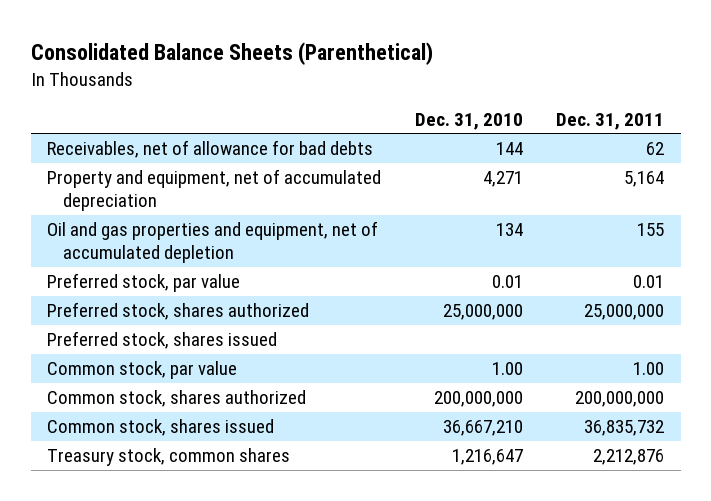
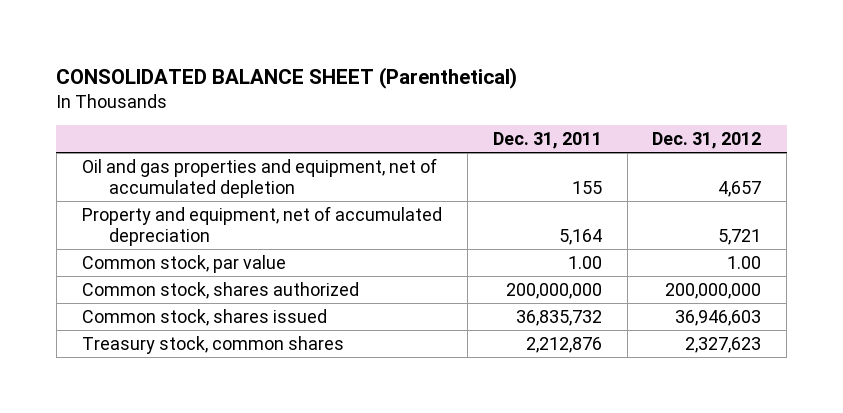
- Consolidated Balance Sheets (Parenthetical)
+ CONSOLIDATED BALANCE SHEET (Parenthetical)
- | Dec. 31, 2010 | Dec. 31, 2011
+ | Dec. 31, 2011 | Dec. 31, 2012
- Receivables, net of allowance for bad debts | 144 | 62
- Preferred stock, par value | 0.01 | 0.01
- Preferred stock, shares authorized | 25,000,000 | 25,000,000
- Preferred stock, shares issued
moved down: Property and equipment, net of accumulated depreciation | 5,164 | 5,721

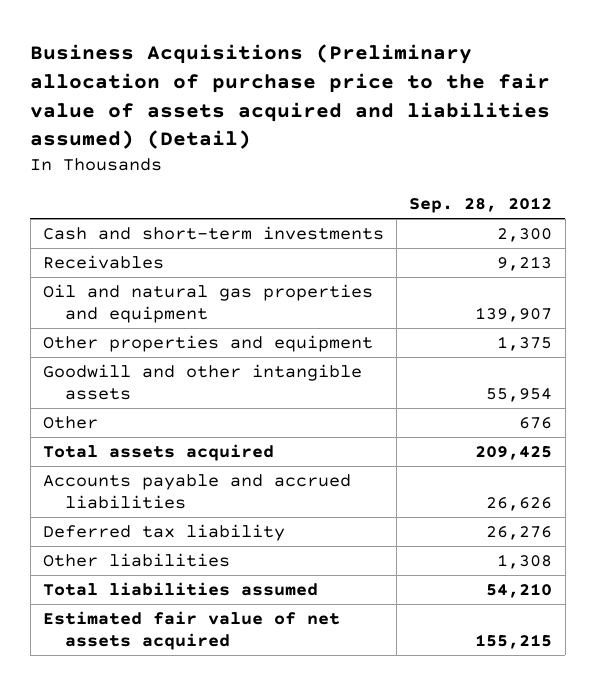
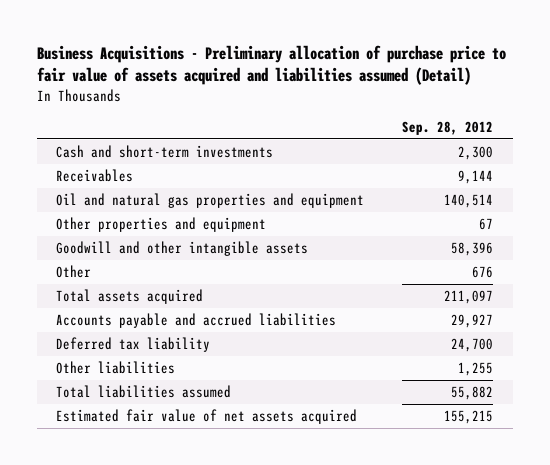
- Business Acquisitions (Preliminary allocation of purchase price to the fair value of assets acquired and liabilities assumed) (Detail)
+ Business Acquisitions - Preliminary allocation of purchase price to fair value of assets acquired and liabilities assumed (Detail)
- Receivables | 9,213
- Oil and natural gas properties and equipment | 139,907
- Other properties and equipment | 1,375
- Goodwill and other intangible assets | 55,954
+ Receivables | 9,144
+ Oil and natural gas properties and equipment | 140,514
+ Other properties and equipment | 67
+ Goodwill and other intangible assets | 58,396
- Total assets acquired | 209,425
- Accounts payable and accrued liabilities | 26,626
- Deferred tax liability | 26,276
- Other liabilities | 1,308
- Total liabilities assumed | 54,210
+ Total assets acquired | 211,097
+ Accounts payable and accrued liabilities | 29,927
+ Deferred tax liability | 24,700
+ Other liabilities | 1,255
+ Total liabilities assumed | 55,882

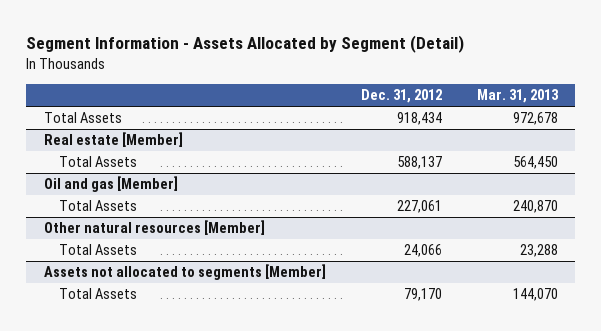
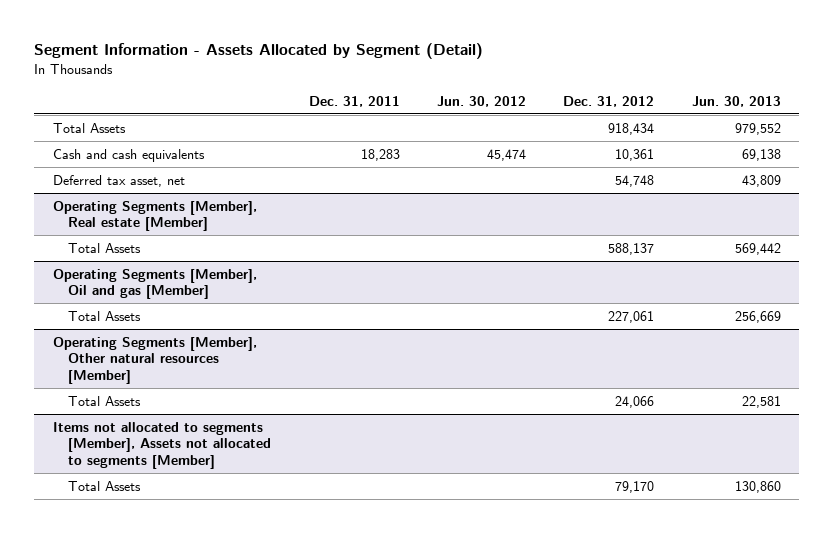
- | Dec. 31, 2012 | Mar. 31, 2013
+ | Dec. 31, 2011 | Jun. 30, 2012 | Dec. 31, 2012 | Jun. 30, 2013
- Real estate [Member]
+ Cash and cash equivalents | 18,283 | 45,474 | 10,361 | 69,138
+ Deferred tax asset, net | | | 54,748 | 43,809
+ Operating Segments [Member], Real estate [Member]
- Oil and gas [Member]
+ Operating Segments [Member], Oil and gas [Member]
- Other natural resources [Member]
+ Operating Segments [Member], Other natural resources [Member]
- Assets not allocated to segments [Member]
+ Items not allocated to segments [Member], Assets not allocated to segments [Member]

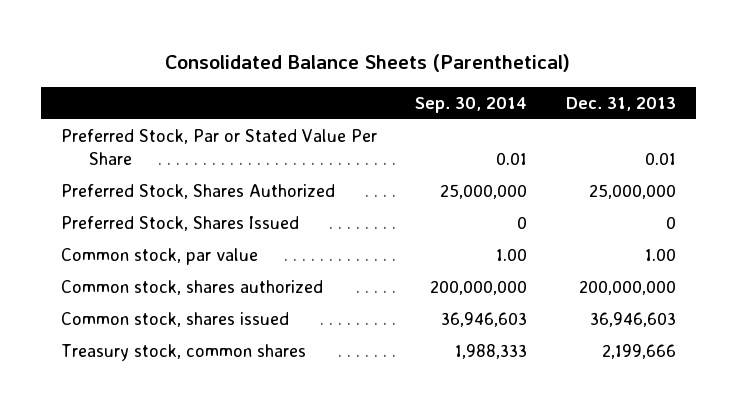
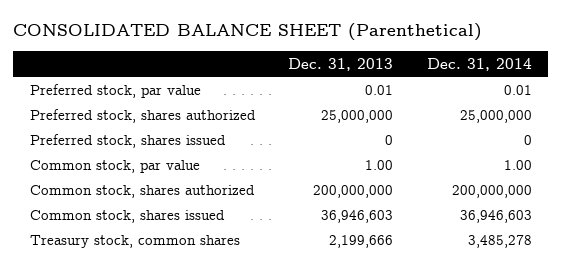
- Consolidated Balance Sheets (Parenthetical)
+ CONSOLIDATED BALANCE SHEET (Parenthetical)
- | Sep. 30, 2014 | Dec. 31, 2013
+ | Dec. 31, 2013 | Dec. 31, 2014
- Preferred Stock, Par or Stated Value Per Share | 0.01 | 0.01
- Preferred Stock, Shares Authorized | 25,000,000 | 25,000,000
- Preferred Stock, Shares Issued | 0 | 0
+ Preferred stock, par value | 0.01 | 0.01
+ Preferred stock, shares authorized | 25,000,000 | 25,000,000
+ Preferred stock, shares issued | 0 | 0

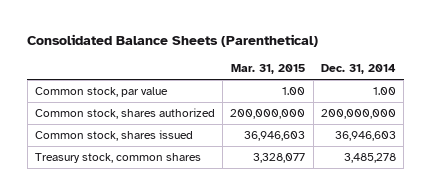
- CONSOLIDATED BALANCE SHEET (Parenthetical)
+ Consolidated Balance Sheets (Parenthetical)
- | Dec. 31, 2013 | Dec. 31, 2014
+ | Mar. 31, 2015 | Dec. 31, 2014
- Preferred stock, par value | 0.01 | 0.01
- Preferred stock, shares authorized | 25,000,000 | 25,000,000
- Preferred stock, shares issued | 0 | 0

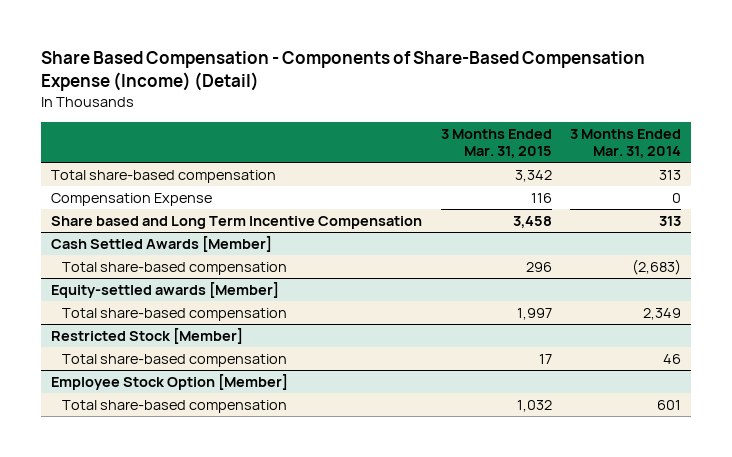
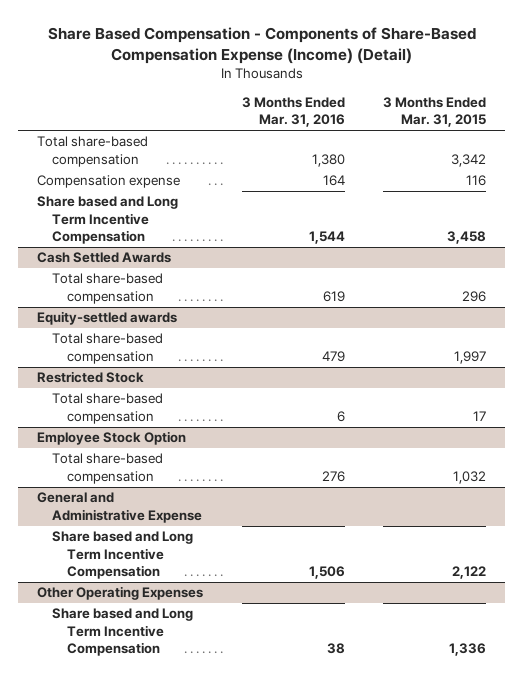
- | 3 Months Ended Mar. 31, 2015 | 3 Months Ended Mar. 31, 2014
+ | 3 Months Ended Mar. 31, 2016 | 3 Months Ended Mar. 31, 2015
- Compensation Expense | 116 | 0
+ Compensation expense | 164 | 116
- Cash Settled Awards [Member]
+ Cash Settled Awards
- Equity-settled awards [Member]
+ Equity-settled awards
- Restricted Stock [Member]
+ Restricted Stock
- Employee Stock Option [Member]
+ Employee Stock Option
+ General and Administrative Expense
+ Share based and Long Term Incentive Compensation | 1,506 | 2,122
+ Other Operating Expenses
+ Share based and Long Term Incentive Compensation | 38 | 1,336

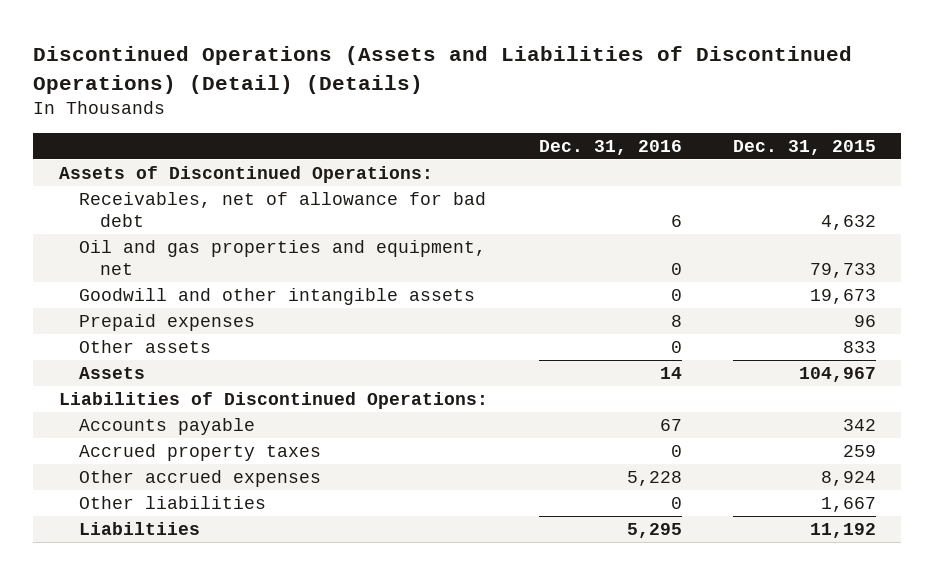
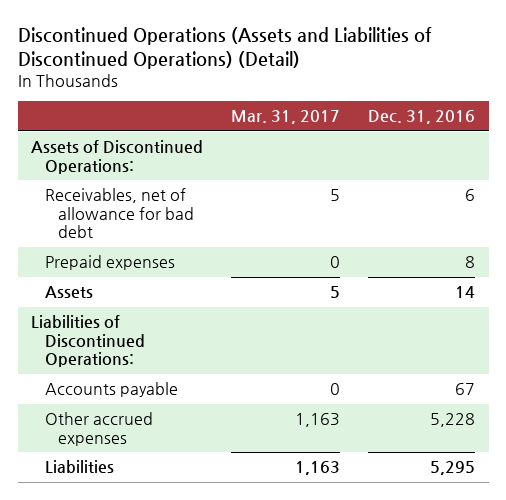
- Discontinued Operations (Assets and Liabilities of Discontinued Operations) (Detail) (Details)
+ Discontinued Operations (Assets and Liabilities of Discontinued Operations) (Detail)
- | Dec. 31, 2016 | Dec. 31, 2015
+ | Mar. 31, 2017 | Dec. 31, 2016
- Oil and gas properties and equipment, net | 0 | 79,733
- Goodwill and other intangible assets | 0 | 19,673
- Other assets | 0 | 833
- Accrued property taxes | 0 | 259
- Other liabilities | 0 | 1,667
- Liabiltiies | 5,295 | 11,192
+ Liabilities | 1,163 | 5,295

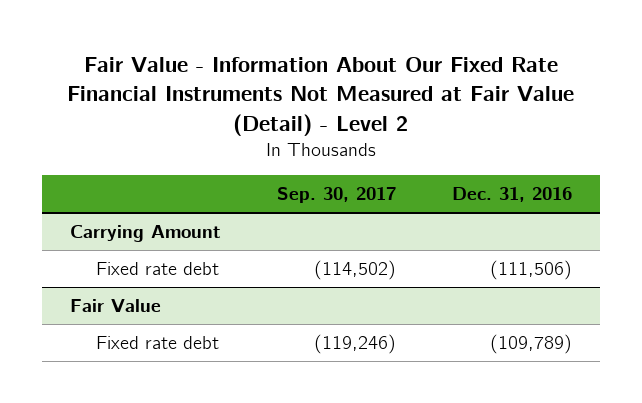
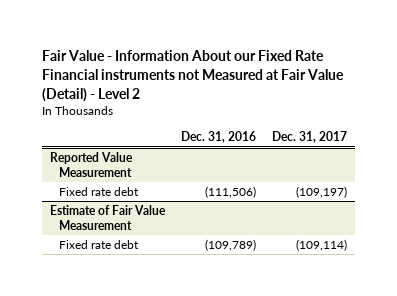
- Fair Value - Information About Our Fixed Rate Financial Instruments Not Measured at Fair Value (Detail) - Level 2
+ Fair Value - Information About our Fixed Rate Financial instruments not Measured at Fair Value (Detail) - Level 2
- | Sep. 30, 2017 | Dec. 31, 2016
+ | Dec. 31, 2016 | Dec. 31, 2017
- Carrying Amount
+ Reported Value Measurement
- Fair Value
+ Estimate of Fair Value Measurement

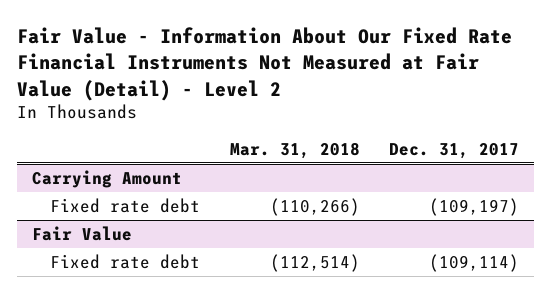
- Fair Value - Information About our Fixed Rate Financial instruments not Measured at Fair Value (Detail) - Level 2
+ Fair Value - Information About Our Fixed Rate Financial Instruments Not Measured at Fair Value (Detail) - Level 2
- | Dec. 31, 2016 | Dec. 31, 2017
+ | Mar. 31, 2018 | Dec. 31, 2017
- Reported Value Measurement
+ Carrying Amount
- Estimate of Fair Value Measurement
+ Fair Value

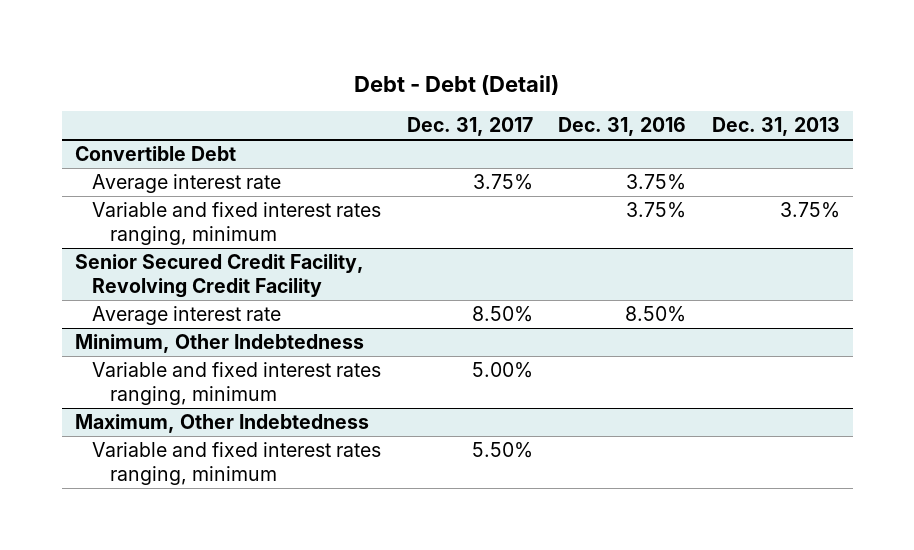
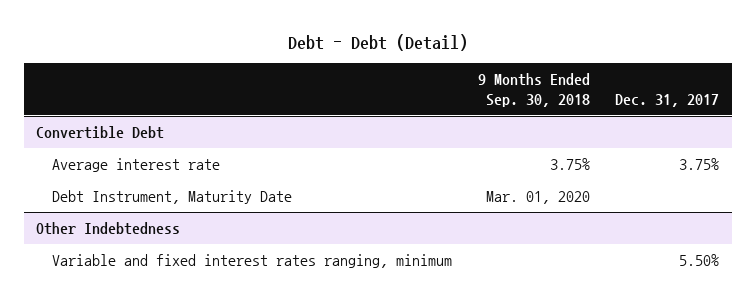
- | Dec. 31, 2017 | Dec. 31, 2016 | Dec. 31, 2013
+ | 9 Months Ended Sep. 30, 2018 | Dec. 31, 2017
@ Convertible Debt
- Variable and fixed interest rates ranging, minimum | | 3.75% | 3.75%
- Senior Secured Credit Facility, Revolving Credit Facility
- Average interest rate | 8.50% | 8.50% |
- Minimum, Other Indebtedness
- Variable and fixed interest rates ranging, minimum | 5.00% | |
- Maximum, Other Indebtedness
@ Convertible Debt
+ Debt Instrument, Maturity Date | Mar. 01, 2020 |
+ Other Indebtedness

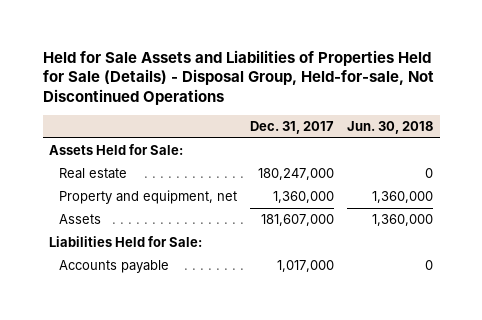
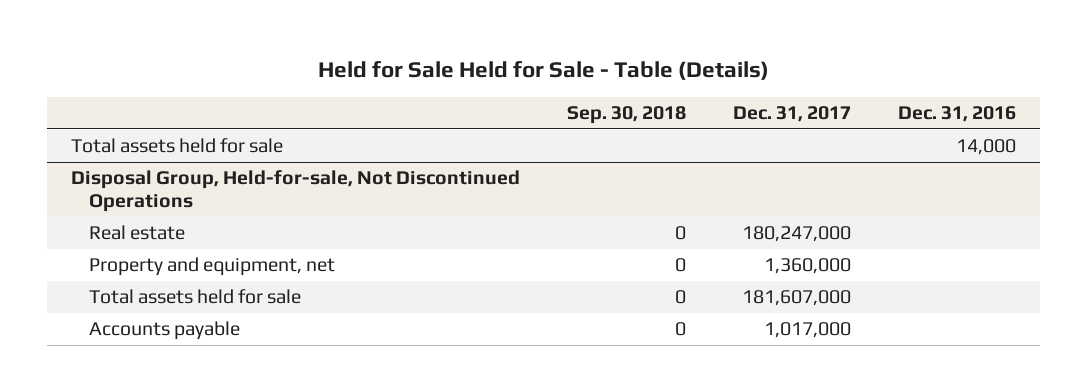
- Held for Sale Assets and Liabilities of Properties Held for Sale (Details) - Disposal Group, Held-for-sale, Not Discontinued Operations
+ Held for Sale Held for Sale - Table (Details)
- | Dec. 31, 2017 | Jun. 30, 2018
+ | Sep. 30, 2018 | Dec. 31, 2017 | Dec. 31, 2016
- Assets Held for Sale:
+ Total assets held for sale | | | 14,000
+ Disposal Group, Held-for-sale, Not Discontinued Operations
- Assets | 181,607,000 | 1,360,000
- Liabilities Held for Sale:
+ Total assets held for sale | 0 | 181,607,000 |

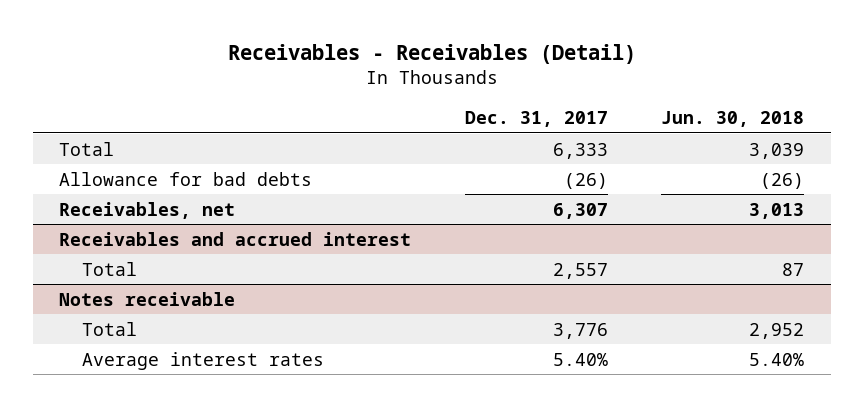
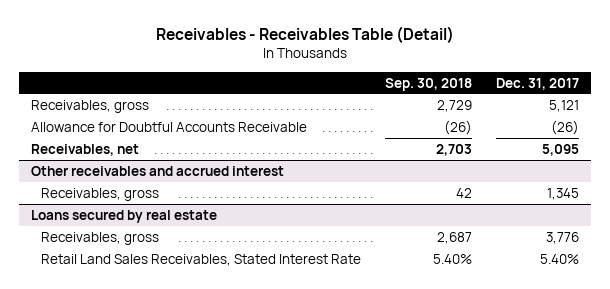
- Receivables - Receivables (Detail)
+ Receivables - Receivables Table (Detail)
- | Dec. 31, 2017 | Jun. 30, 2018
+ | Sep. 30, 2018 | Dec. 31, 2017
- Total | 6,333 | 3,039
- Allowance for bad debts | (26) | (26)
- Receivables, net | 6,307 | 3,013
- Receivables and accrued interest
- Total | 2,557 | 87
- Notes receivable
- Total | 3,776 | 2,952
- Average interest rates | 5.40% | 5.40%
+ Receivables, gross | 2,729 | 5,121
+ Allowance for Doubtful Accounts Receivable | (26) | (26)
+ Receivables, net | 2,703 | 5,095
+ Other receivables and accrued interest
+ Receivables, gross | 42 | 1,345
+ Loans secured by real estate
+ Receivables, gross | 2,687 | 3,776
+ Retail Land Sales Receivables, Stated Interest Rate | 5.40% | 5.40%

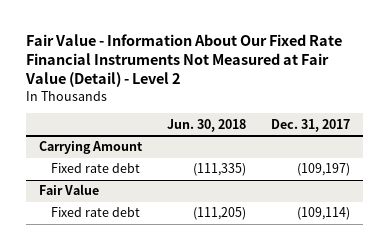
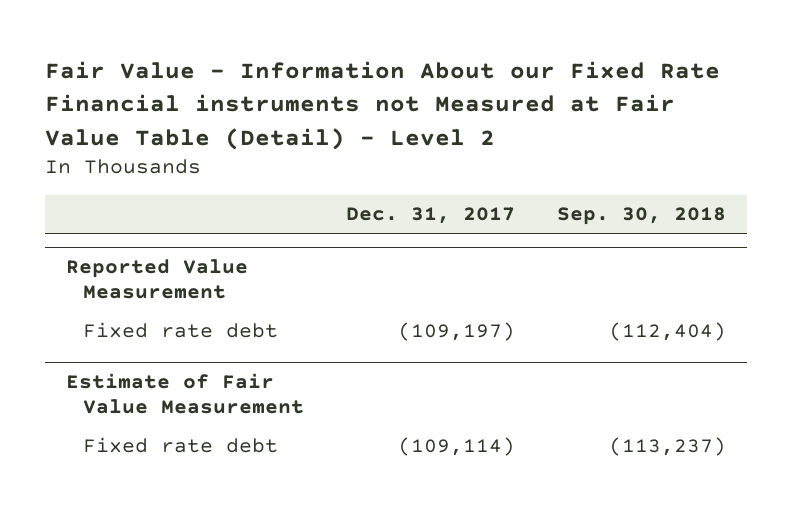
- Fair Value - Information About Our Fixed Rate Financial Instruments Not Measured at Fair Value (Detail) - Level 2
+ Fair Value - Information About our Fixed Rate Financial instruments not Measured at Fair Value Table (Detail) - Level 2
- | Jun. 30, 2018 | Dec. 31, 2017
+ | Dec. 31, 2017 | Sep. 30, 2018
- Carrying Amount
+ Reported Value Measurement
- Fair Value
+ Estimate of Fair Value Measurement

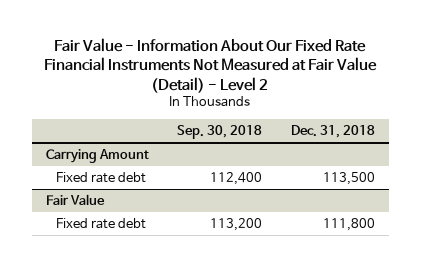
- Fair Value - Information About our Fixed Rate Financial instruments not Measured at Fair Value Table (Detail) - Level 2
+ Fair Value - Information About Our Fixed Rate Financial Instruments Not Measured at Fair Value (Detail) - Level 2
- | Dec. 31, 2017 | Sep. 30, 2018
+ | Sep. 30, 2018 | Dec. 31, 2018
- Reported Value Measurement
- Fixed rate debt | (109,197) | (112,404)
- Estimate of Fair Value Measurement
- Fixed rate debt | (109,114) | (113,237)
+ Carrying Amount
+ Fixed rate debt | 112,400 | 113,500
+ Fair Value
+ Fixed rate debt | 113,200 | 111,800

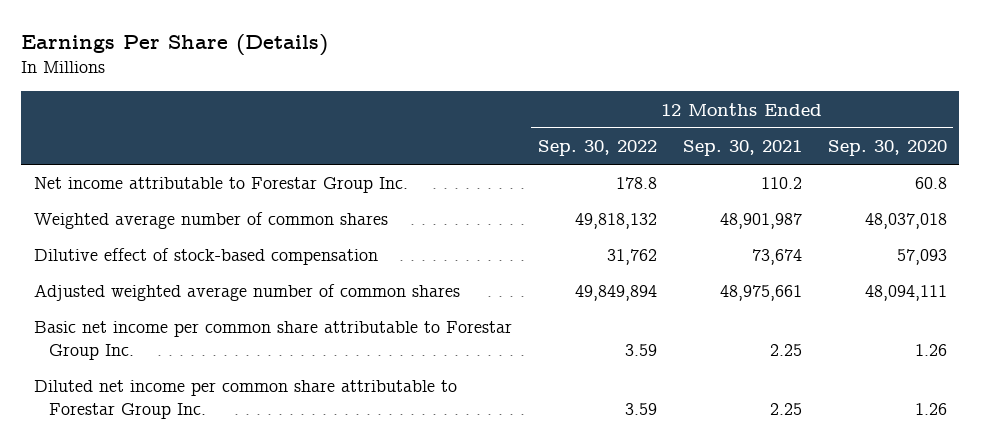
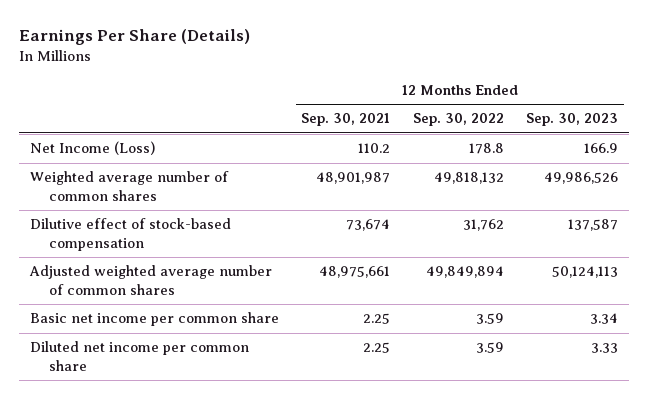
- | 12 Months Ended Sep. 30, 2022 | 12 Months Ended Sep. 30, 2021 | 12 Months Ended Sep. 30, 2020
+ | 12 Months Ended Sep. 30, 2021 | 12 Months Ended Sep. 30, 2022 | 12 Months Ended Sep. 30, 2023
- Net income attributable to Forestar Group Inc. | 178.8 | 110.2 | 60.8
+ Net Income (Loss) | 110.2 | 178.8 | 166.9
- Basic net income per common share attributable to Forestar Group Inc. | 3.59 | 2.25 | 1.26
- Diluted net income per common share attributable to Forestar Group Inc. | 3.59 | 2.25 | 1.26
+ Basic net income per common share | 2.25 | 3.59 | 3.34
+ Diluted net income per common share | 2.25 | 3.59 | 3.33

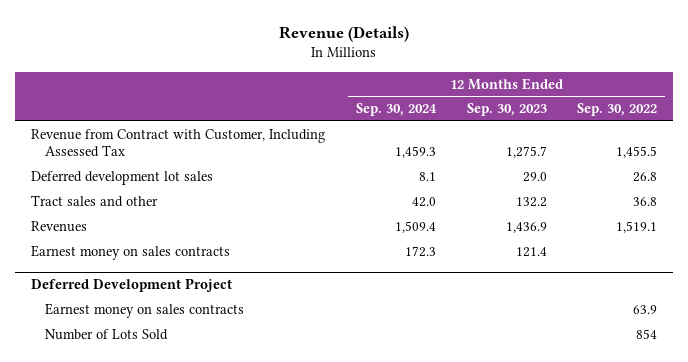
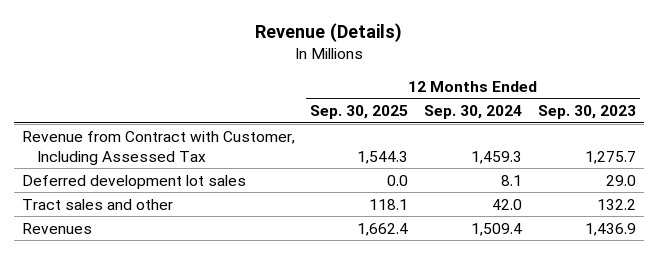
- | 12 Months Ended Sep. 30, 2024 | 12 Months Ended Sep. 30, 2023 | 12 Months Ended Sep. 30, 2022
+ | 12 Months Ended Sep. 30, 2025 | 12 Months Ended Sep. 30, 2024 | 12 Months Ended Sep. 30, 2023
- Earnest money on sales contracts | 172.3 | 121.4 |
- Deferred Development Project
- Earnest money on sales contracts | | | 63.9
- Number of Lots Sold | | | 854

